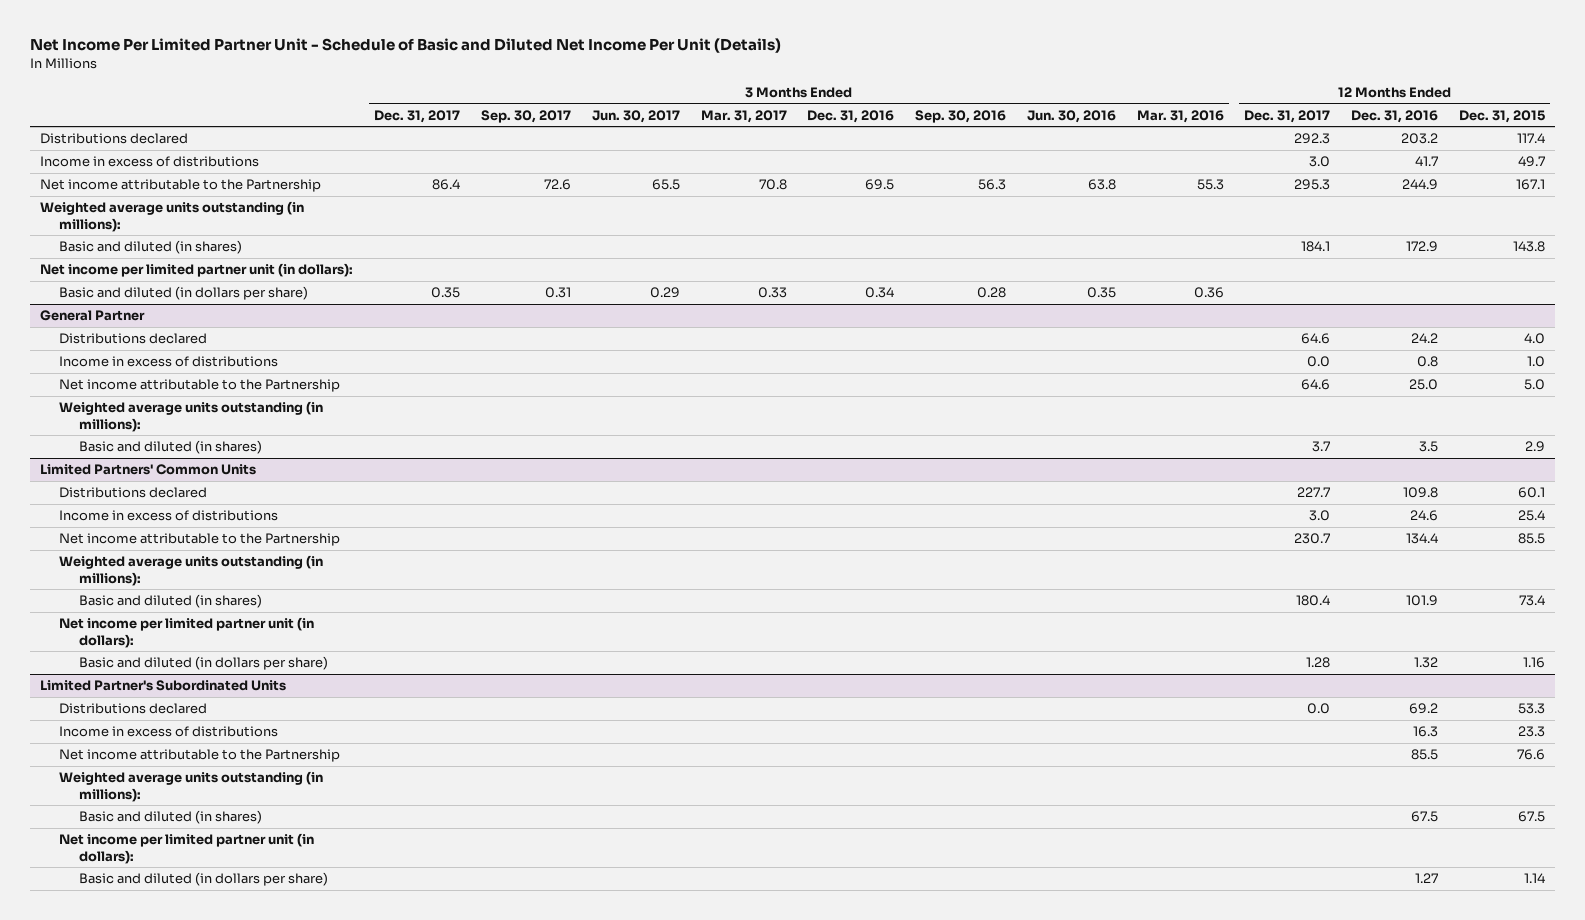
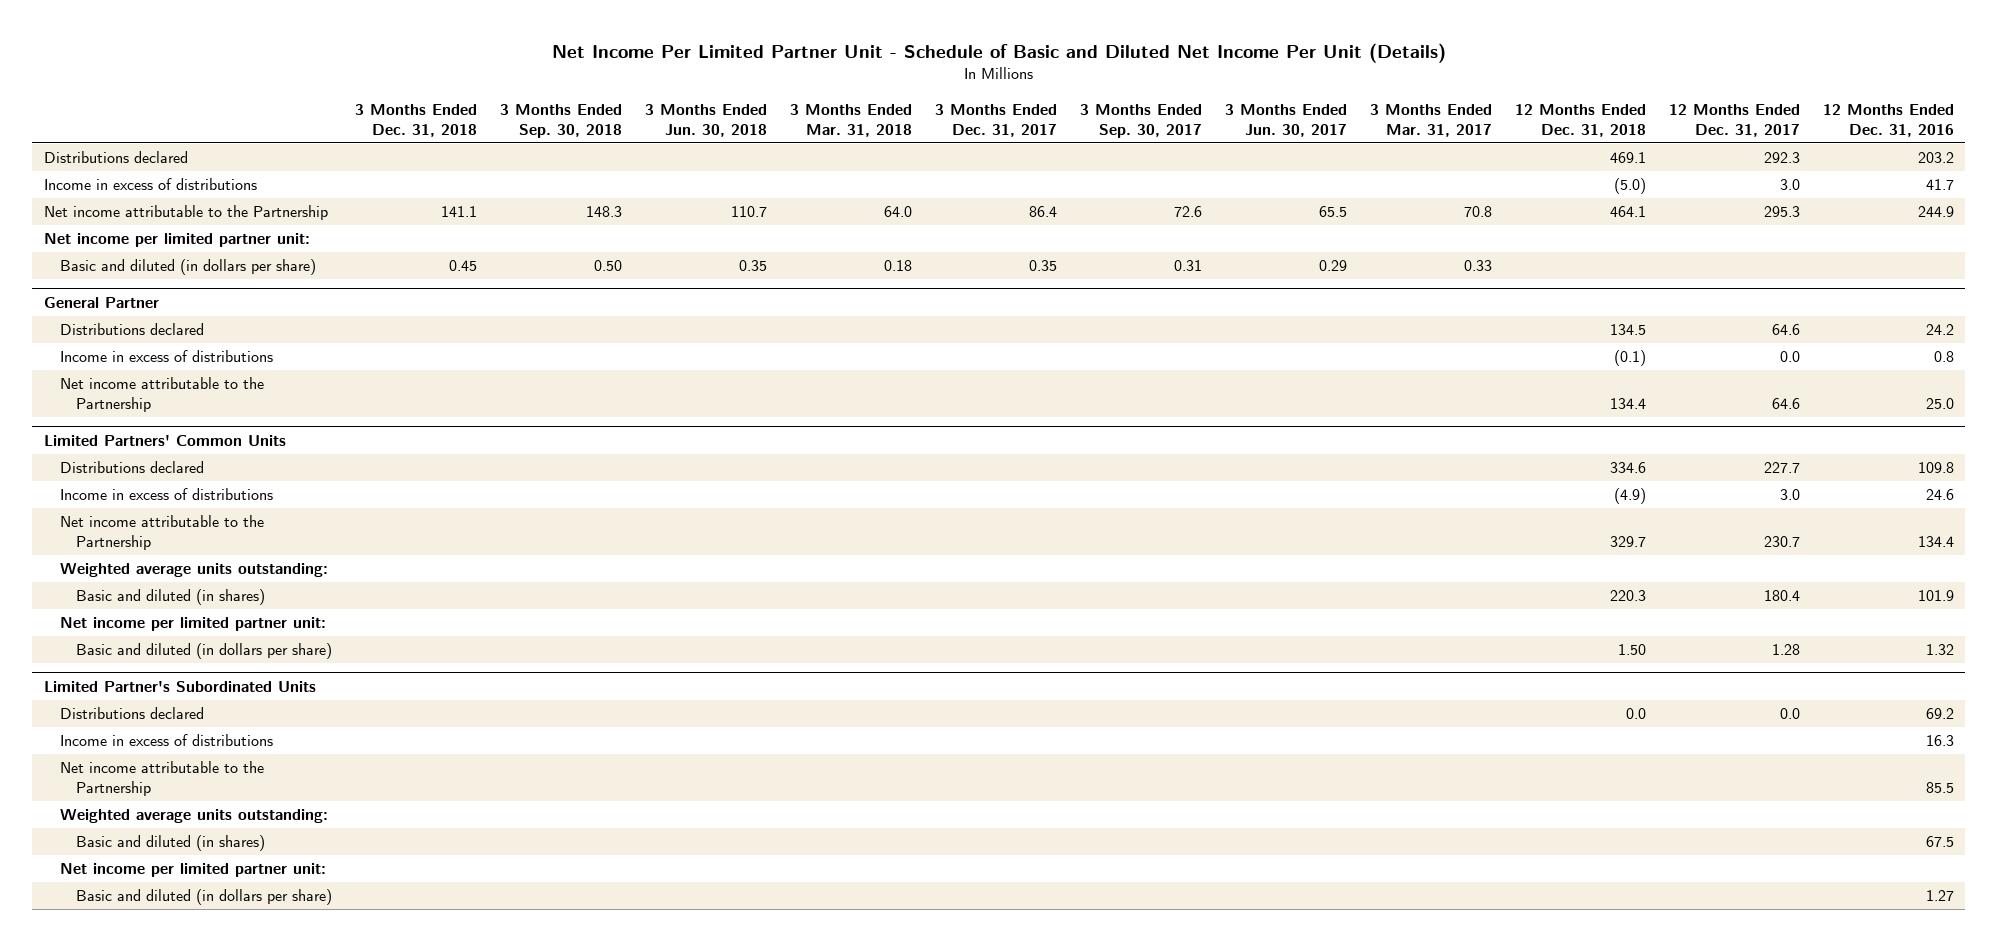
- | 3 Months Ended Dec. 31, 2017 | 3 Months Ended Sep. 30, 2017 | 3 Months Ended Jun. 30, 2017 | 3 Months Ended Mar. 31, 2017 | 3 Months Ended Dec. 31, 2016 | 3 Months Ended Sep. 30, 2016 | 3 Months Ended Jun. 30, 2016 | 3 Months Ended Mar. 31, 2016 | 12 Months Ended Dec. 31, 2017 | 12 Months Ended Dec. 31, 2016 | 12 Months Ended Dec. 31, 2015
+ | 3 Months Ended Dec. 31, 2018 | 3 Months Ended Sep. 30, 2018 | 3 Months Ended Jun. 30, 2018 | 3 Months Ended Mar. 31, 2018 | 3 Months Ended Dec. 31, 2017 | 3 Months Ended Sep. 30, 2017 | 3 Months Ended Jun. 30, 2017 | 3 Months Ended Mar. 31, 2017 | 12 Months Ended Dec. 31, 2018 | 12 Months Ended Dec. 31, 2017 | 12 Months Ended Dec. 31, 2016
- Weighted average units outstanding (in millions):
- Basic and diluted (in shares) | | | | | | | | | 184.1 | 172.9 | 143.8
- Net income per limited partner unit (in dollars):
+ Net income per limited partner unit:
@ General Partner
- Weighted average units outstanding (in millions):
- Basic and diluted (in shares) | | | | | | | | | 3.7 | 3.5 | 2.9
@ Limited Partners' Common Units
- Weighted average units outstanding (in millions):
+ Weighted average units outstanding:
- Net income per limited partner unit (in dollars):
+ Net income per limited partner unit:
@ Limited Partner's Subordinated Units
- Weighted average units outstanding (in millions):
+ Weighted average units outstanding:
- Net income per limited partner unit (in dollars):
+ Net income per limited partner unit:

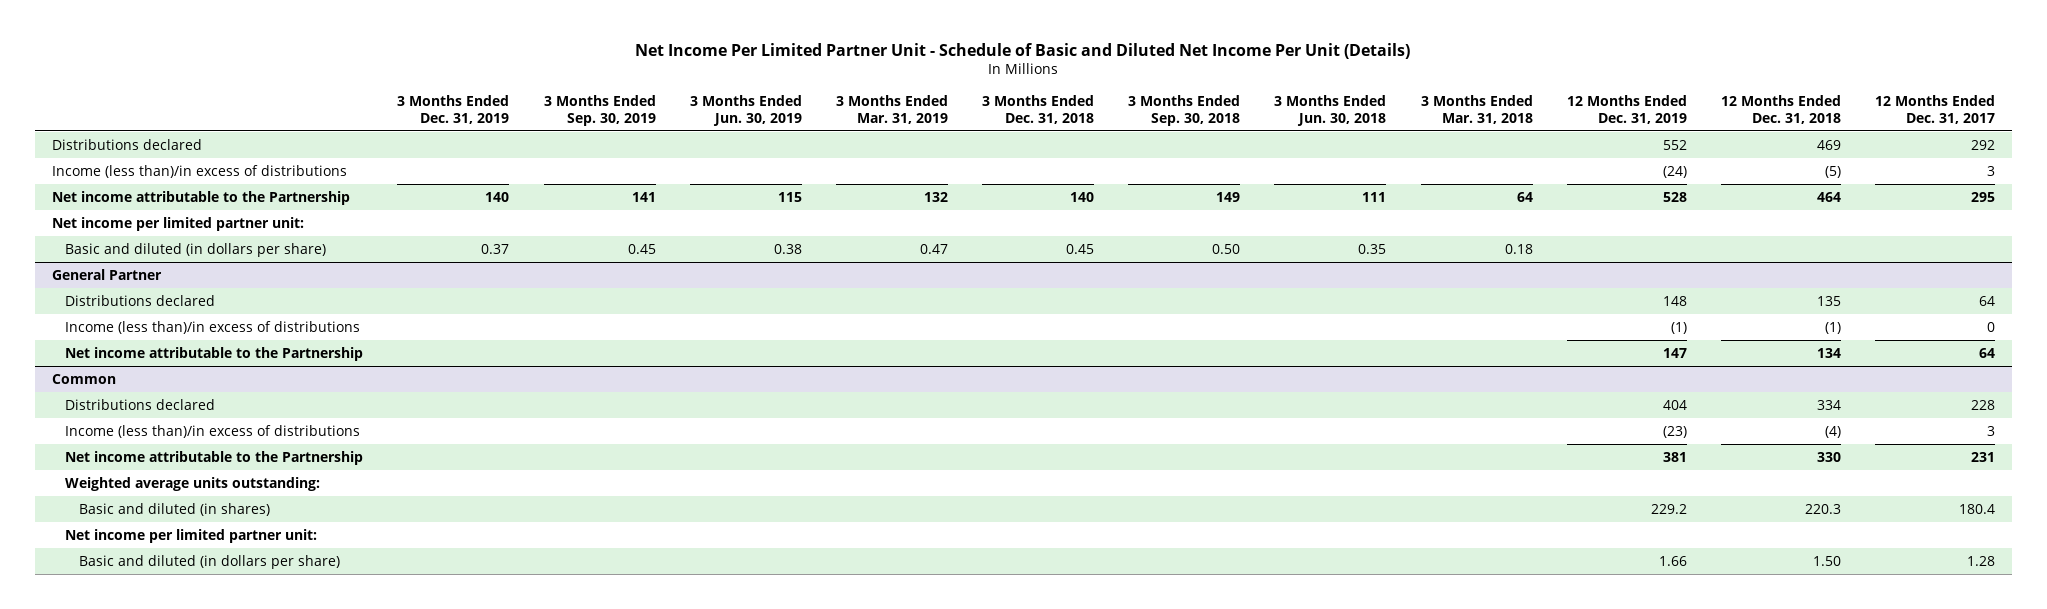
- | 3 Months Ended Dec. 31, 2018 | 3 Months Ended Sep. 30, 2018 | 3 Months Ended Jun. 30, 2018 | 3 Months Ended Mar. 31, 2018 | 3 Months Ended Dec. 31, 2017 | 3 Months Ended Sep. 30, 2017 | 3 Months Ended Jun. 30, 2017 | 3 Months Ended Mar. 31, 2017 | 12 Months Ended Dec. 31, 2018 | 12 Months Ended Dec. 31, 2017 | 12 Months Ended Dec. 31, 2016
+ | 3 Months Ended Dec. 31, 2019 | 3 Months Ended Sep. 30, 2019 | 3 Months Ended Jun. 30, 2019 | 3 Months Ended Mar. 31, 2019 | 3 Months Ended Dec. 31, 2018 | 3 Months Ended Sep. 30, 2018 | 3 Months Ended Jun. 30, 2018 | 3 Months Ended Mar. 31, 2018 | 12 Months Ended Dec. 31, 2019 | 12 Months Ended Dec. 31, 2018 | 12 Months Ended Dec. 31, 2017
- Distributions declared | | | | | | | | | 469.1 | 292.3 | 203.2
- Income in excess of distributions | | | | | | | | | (5.0) | 3.0 | 41.7
- Net income attributable to the Partnership | 141.1 | 148.3 | 110.7 | 64.0 | 86.4 | 72.6 | 65.5 | 70.8 | 464.1 | 295.3 | 244.9
+ Distributions declared | | | | | | | | | 552 | 469 | 292
+ Income (less than)/in excess of distributions | | | | | | | | | (24) | (5) | 3
+ Net income attributable to the Partnership | 140 | 141 | 115 | 132 | 140 | 149 | 111 | 64 | 528 | 464 | 295
@ General Partner
- Distributions declared | | | | | | | | | 134.5 | 64.6 | 24.2
- Income in excess of distributions | | | | | | | | | (0.1) | 0.0 | 0.8
- Net income attributable to the Partnership | | | | | | | | | 134.4 | 64.6 | 25.0
- Limited Partners' Common Units
- Distributions declared | | | | | | | | | 334.6 | 227.7 | 109.8
- Income in excess of distributions | | | | | | | | | (4.9) | 3.0 | 24.6
- Net income attributable to the Partnership | | | | | | | | | 329.7 | 230.7 | 134.4
@ General Partner
+ Distributions declared | | | | | | | | | 148 | 135 | 64
+ Income (less than)/in excess of distributions | | | | | | | | | (1) | (1) | 0
+ Net income attributable to the Partnership | | | | | | | | | 147 | 134 | 64
+ Common
+ Distributions declared | | | | | | | | | 404 | 334 | 228
+ Income (less than)/in excess of distributions | | | | | | | | | (23) | (4) | 3
+ Net income attributable to the Partnership | | | | | | | | | 381 | 330 | 231
- Limited Partner's Subordinated Units
- Distributions declared | | | | | | | | | 0.0 | 0.0 | 69.2
- Income in excess of distributions | | | | | | | | | | | 16.3
- Net income attributable to the Partnership | | | | | | | | | | | 85.5
- Weighted average units outstanding:
- Basic and diluted (in shares) | | | | | | | | | | | 67.5
- Net income per limited partner unit:
- Basic and diluted (in dollars per share) | | | | | | | | | | | 1.27

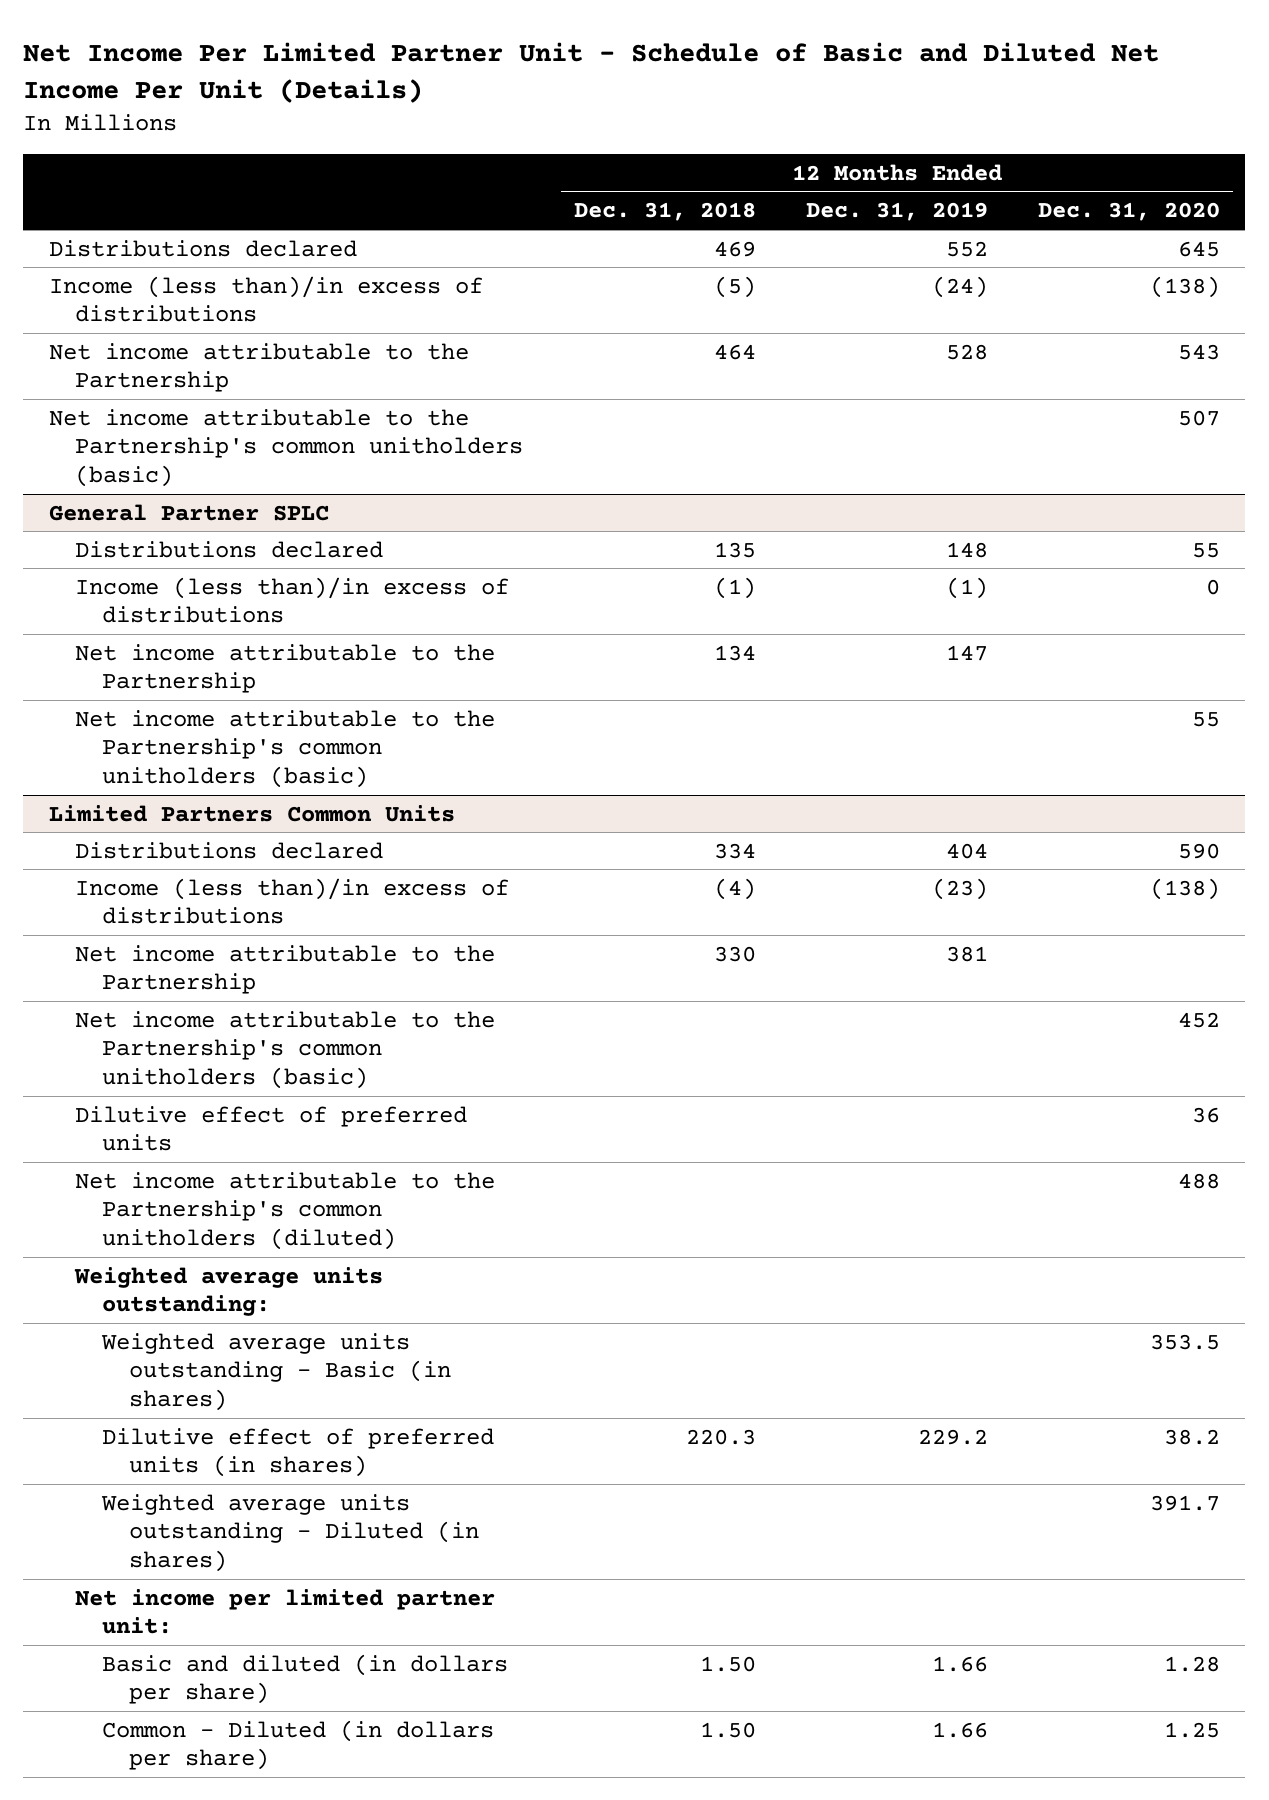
- | 3 Months Ended Dec. 31, 2019 | 3 Months Ended Sep. 30, 2019 | 3 Months Ended Jun. 30, 2019 | 3 Months Ended Mar. 31, 2019 | 3 Months Ended Dec. 31, 2018 | 3 Months Ended Sep. 30, 2018 | 3 Months Ended Jun. 30, 2018 | 3 Months Ended Mar. 31, 2018 | 12 Months Ended Dec. 31, 2019 | 12 Months Ended Dec. 31, 2018 | 12 Months Ended Dec. 31, 2017
+ | 12 Months Ended Dec. 31, 2018 | 12 Months Ended Dec. 31, 2019 | 12 Months Ended Dec. 31, 2020
- Net income per limited partner unit:
- Basic and diluted (in dollars per share) | 0.37 | 0.45 | 0.38 | 0.47 | 0.45 | 0.50 | 0.35 | 0.18 | | |
- General Partner
+ Net income attributable to the Partnership's common unitholders (basic) | | | 507
+ General Partner SPLC
- Common
+ Net income attributable to the Partnership's common unitholders (basic) | | | 55
+ Limited Partners Common Units
+ Net income attributable to the Partnership's common unitholders (basic) | | | 452
+ Dilutive effect of preferred units | | | 36
+ Net income attributable to the Partnership's common unitholders (diluted) | | | 488
- Basic and diluted (in shares) | | | | | | | | | 229.2 | 220.3 | 180.4
+ Weighted average units outstanding - Basic (in shares) | | | 353.5
+ Dilutive effect of preferred units (in shares) | 220.3 | 229.2 | 38.2
+ Weighted average units outstanding - Diluted (in shares) | | | 391.7
+ Common - Diluted (in dollars per share) | 1.50 | 1.66 | 1.25

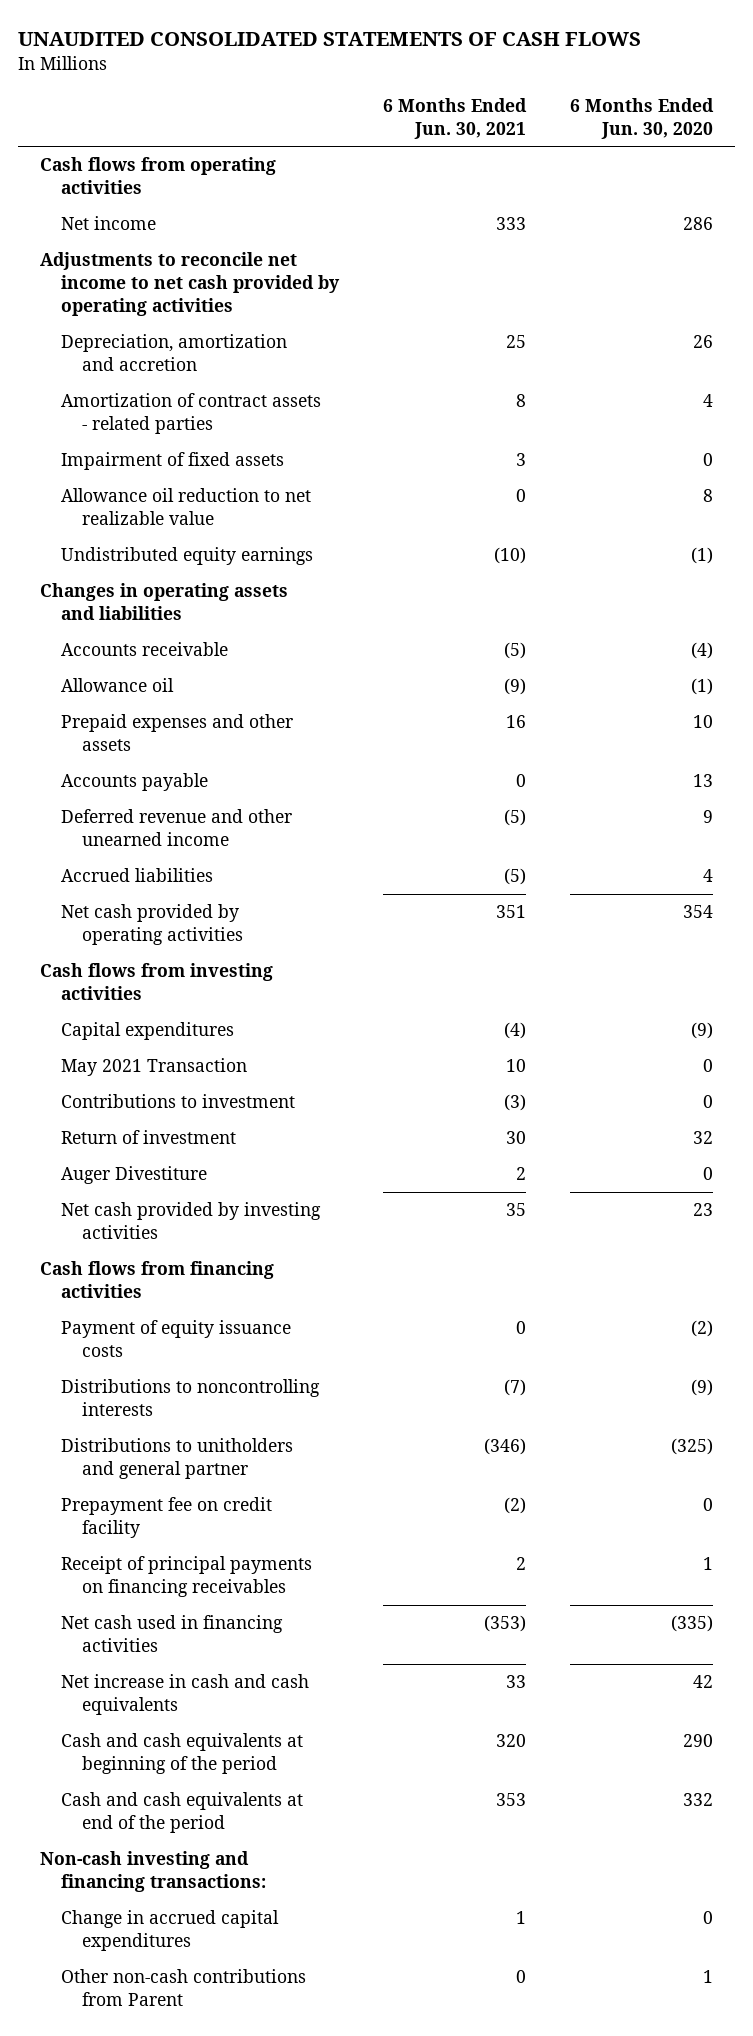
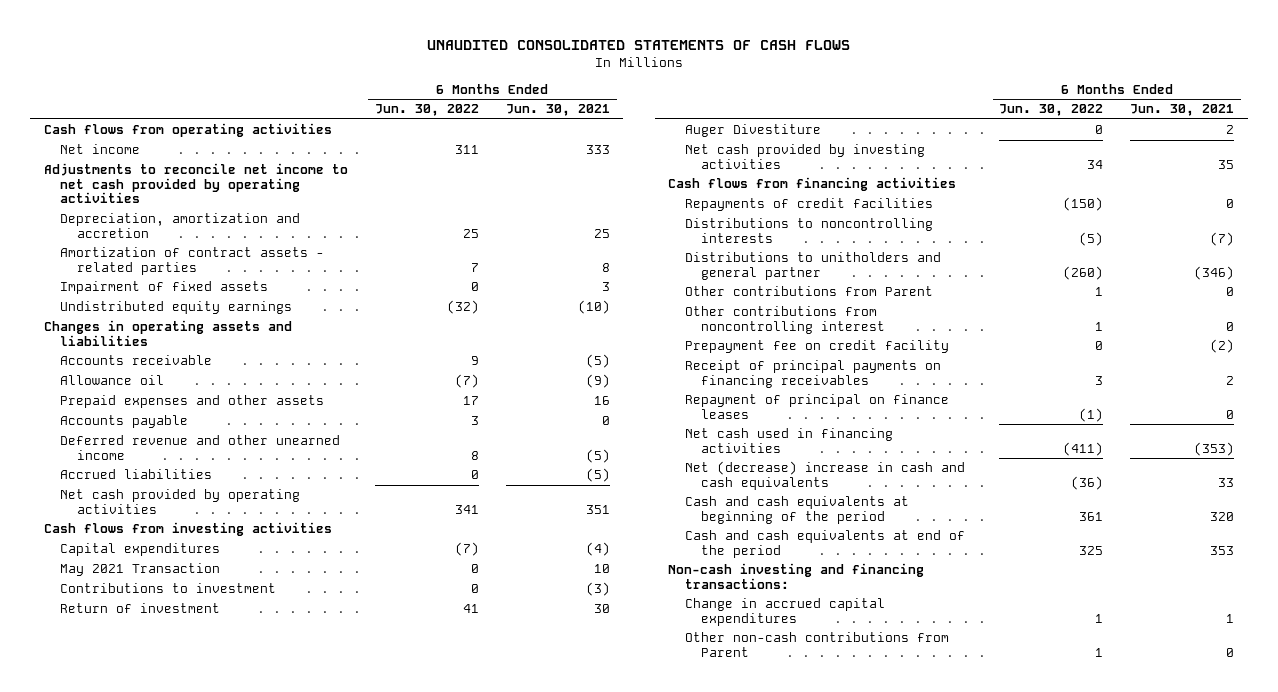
- | 6 Months Ended Jun. 30, 2021 | 6 Months Ended Jun. 30, 2020
+ | 6 Months Ended Jun. 30, 2022 | 6 Months Ended Jun. 30, 2021
- Allowance oil reduction to net realizable value | 0 | 8
- Payment of equity issuance costs | 0 | (2)
+ Repayments of credit facilities | (150) | 0
+ Other contributions from Parent | 1 | 0
+ Other contributions from noncontrolling interest | 1 | 0
+ Repayment of principal on finance leases | (1) | 0
- Net increase in cash and cash equivalents | 33 | 42
+ Net (decrease) increase in cash and cash equivalents | (36) | 33

